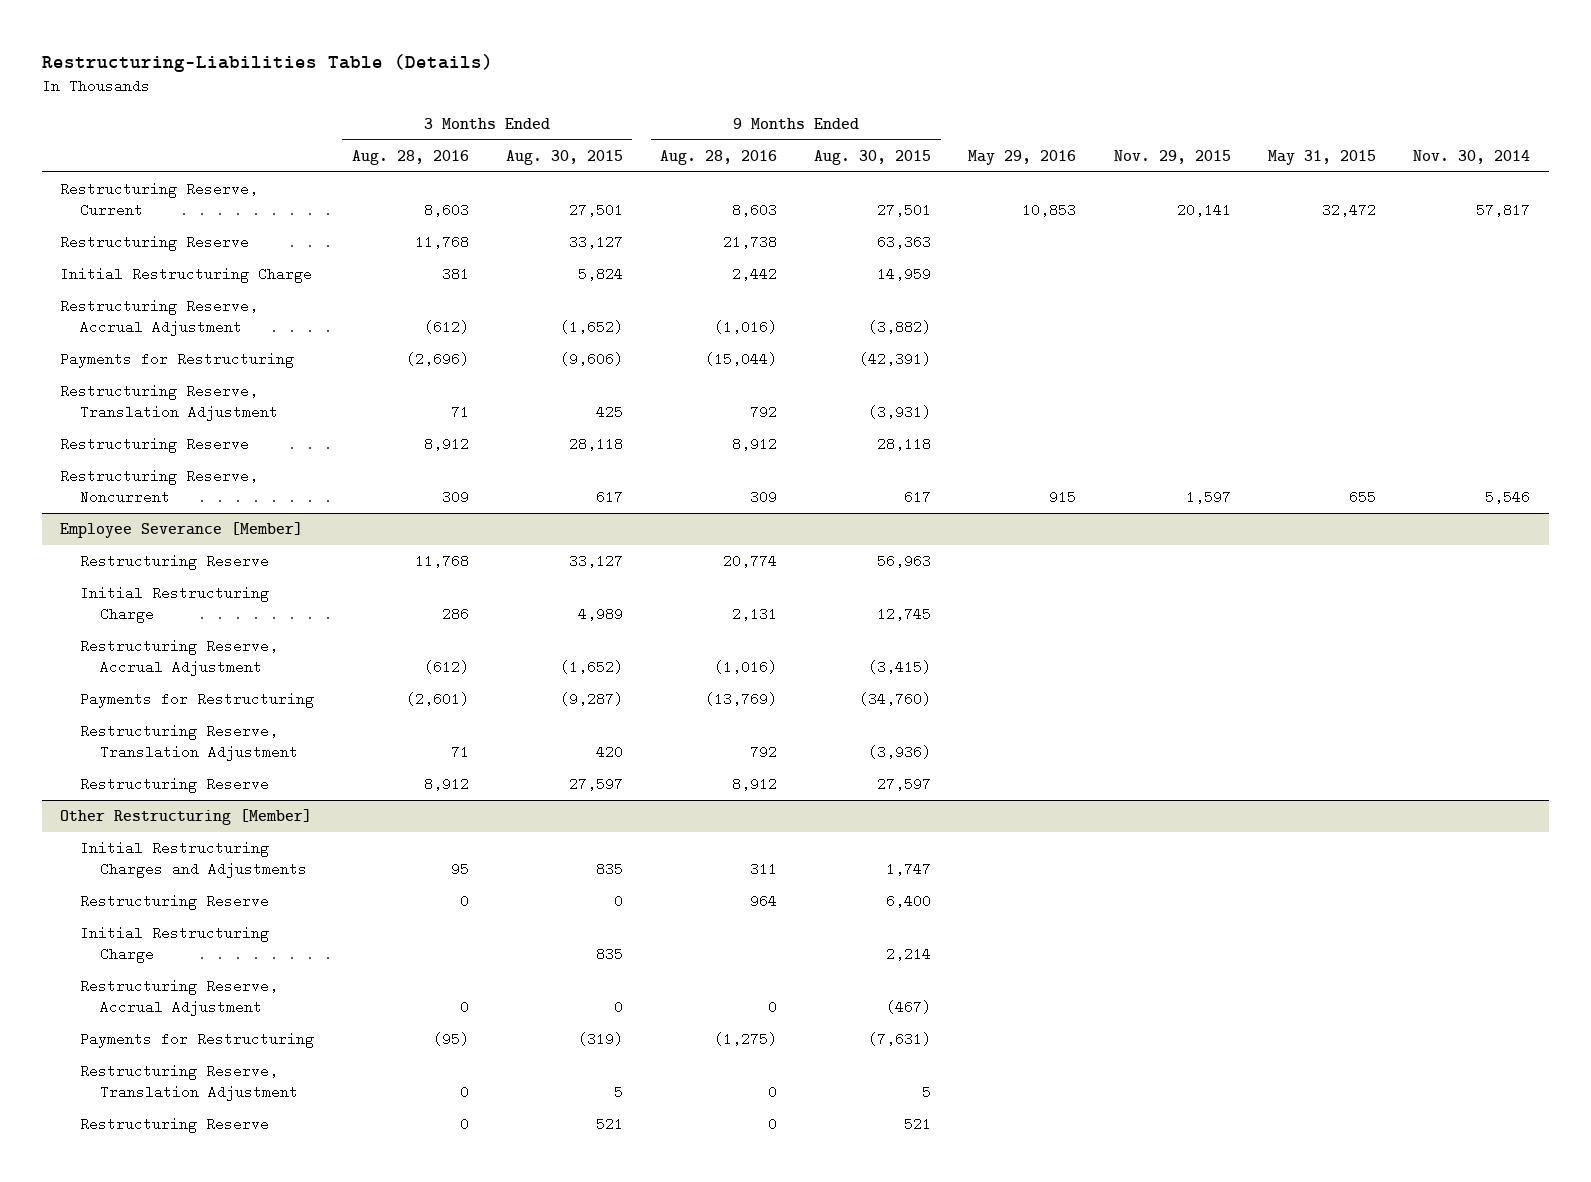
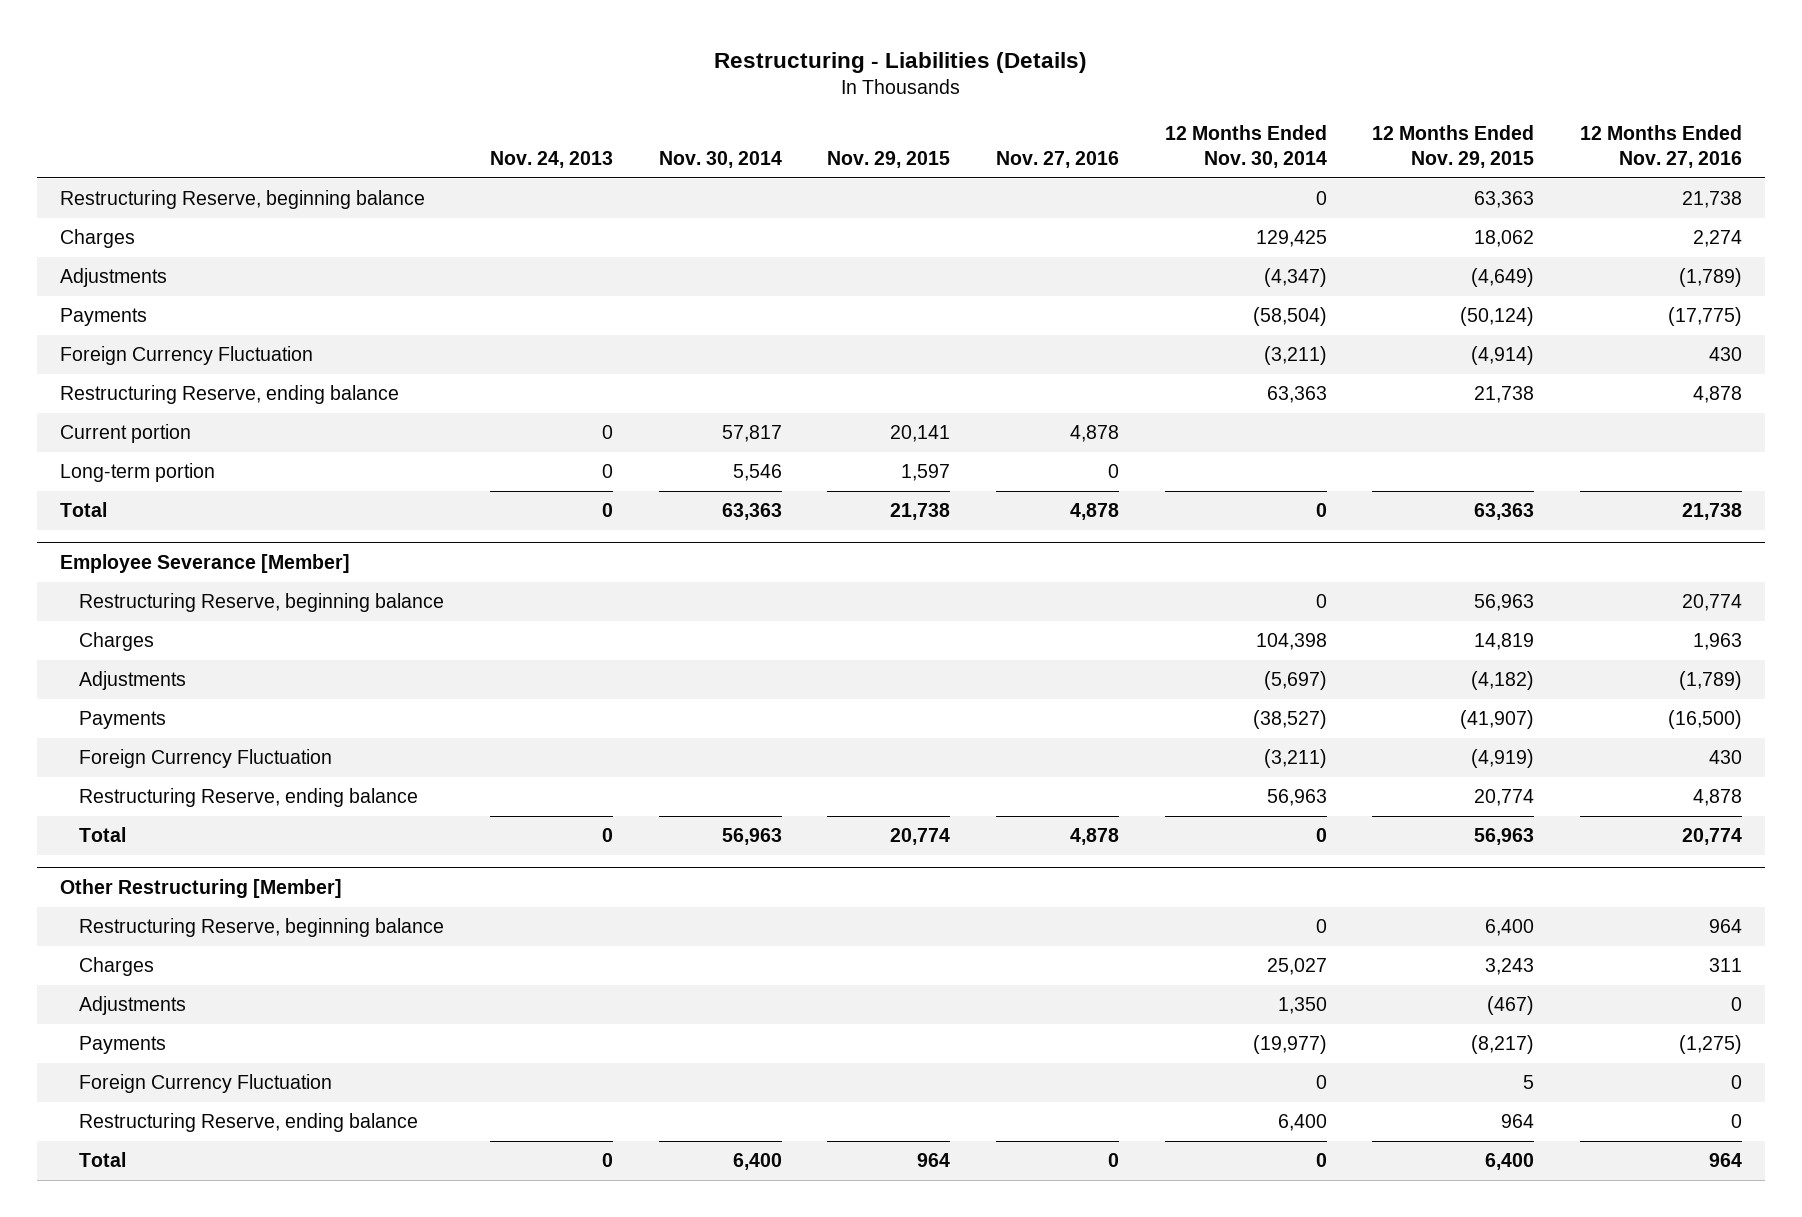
- Restructuring-Liabilities Table (Details)
+ Restructuring - Liabilities (Details)
- | 3 Months Ended Aug. 28, 2016 | 3 Months Ended Aug. 30, 2015 | 9 Months Ended Aug. 28, 2016 | 9 Months Ended Aug. 30, 2015 | May 29, 2016 | Nov. 29, 2015 | May 31, 2015 | Nov. 30, 2014
+ | Nov. 24, 2013 | Nov. 30, 2014 | Nov. 29, 2015 | Nov. 27, 2016 | 12 Months Ended Nov. 30, 2014 | 12 Months Ended Nov. 29, 2015 | 12 Months Ended Nov. 27, 2016
- Restructuring Reserve, Current | 8,603 | 27,501 | 8,603 | 27,501 | 10,853 | 20,141 | 32,472 | 57,817
- Restructuring Reserve | 11,768 | 33,127 | 21,738 | 63,363 | | | |
- Initial Restructuring Charge | 381 | 5,824 | 2,442 | 14,959 | | | |
- Restructuring Reserve, Accrual Adjustment | (612) | (1,652) | (1,016) | (3,882) | | | |
- Payments for Restructuring | (2,696) | (9,606) | (15,044) | (42,391) | | | |
- Restructuring Reserve, Translation Adjustment | 71 | 425 | 792 | (3,931) | | | |
- Restructuring Reserve | 8,912 | 28,118 | 8,912 | 28,118 | | | |
- Restructuring Reserve, Noncurrent | 309 | 617 | 309 | 617 | 915 | 1,597 | 655 | 5,546
+ Restructuring Reserve, beginning balance | | | | | 0 | 63,363 | 21,738
+ Charges | | | | | 129,425 | 18,062 | 2,274
+ Adjustments | | | | | (4,347) | (4,649) | (1,789)
+ Payments | | | | | (58,504) | (50,124) | (17,775)
+ Foreign Currency Fluctuation | | | | | (3,211) | (4,914) | 430
+ Restructuring Reserve, ending balance | | | | | 63,363 | 21,738 | 4,878
+ Current portion | 0 | 57,817 | 20,141 | 4,878 | | |
+ Long-term portion | 0 | 5,546 | 1,597 | 0 | | |
+ Total | 0 | 63,363 | 21,738 | 4,878 | 0 | 63,363 | 21,738
@ Employee Severance [Member]
- Restructuring Reserve | 11,768 | 33,127 | 20,774 | 56,963 | | | |
- Initial Restructuring Charge | 286 | 4,989 | 2,131 | 12,745 | | | |
- Restructuring Reserve, Accrual Adjustment | (612) | (1,652) | (1,016) | (3,415) | | | |
- Payments for Restructuring | (2,601) | (9,287) | (13,769) | (34,760) | | | |
- Restructuring Reserve, Translation Adjustment | 71 | 420 | 792 | (3,936) | | | |
- Restructuring Reserve | 8,912 | 27,597 | 8,912 | 27,597 | | | |
+ Restructuring Reserve, beginning balance | | | | | 0 | 56,963 | 20,774
+ Charges | | | | | 104,398 | 14,819 | 1,963
+ Adjustments | | | | | (5,697) | (4,182) | (1,789)
+ Payments | | | | | (38,527) | (41,907) | (16,500)
+ Foreign Currency Fluctuation | | | | | (3,211) | (4,919) | 430
+ Restructuring Reserve, ending balance | | | | | 56,963 | 20,774 | 4,878
+ Total | 0 | 56,963 | 20,774 | 4,878 | 0 | 56,963 | 20,774
@ Other Restructuring [Member]
- Initial Restructuring Charges and Adjustments | 95 | 835 | 311 | 1,747 | | | |
- Restructuring Reserve | 0 | 0 | 964 | 6,400 | | | |
- Initial Restructuring Charge | | 835 | | 2,214 | | | |
- Restructuring Reserve, Accrual Adjustment | 0 | 0 | 0 | (467) | | | |
- Payments for Restructuring | (95) | (319) | (1,275) | (7,631) | | | |
- Restructuring Reserve, Translation Adjustment | 0 | 5 | 0 | 5 | | | |
- Restructuring Reserve | 0 | 521 | 0 | 521 | | | |
+ Restructuring Reserve, beginning balance | | | | | 0 | 6,400 | 964
+ Charges | | | | | 25,027 | 3,243 | 311
+ Adjustments | | | | | 1,350 | (467) | 0
+ Payments | | | | | (19,977) | (8,217) | (1,275)
+ Foreign Currency Fluctuation | | | | | 0 | 5 | 0
+ Restructuring Reserve, ending balance | | | | | 6,400 | 964 | 0
+ Total | 0 | 6,400 | 964 | 0 | 0 | 6,400 | 964

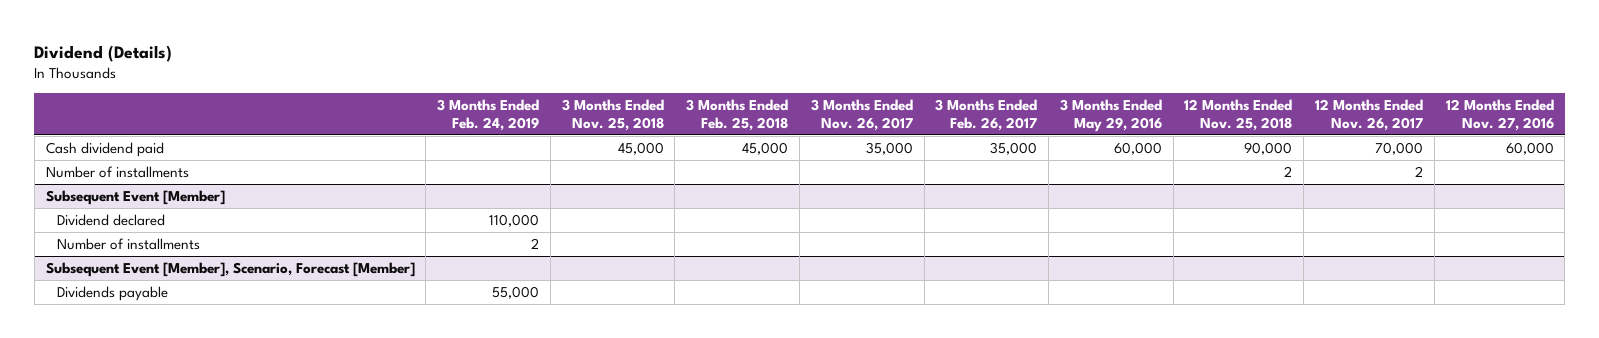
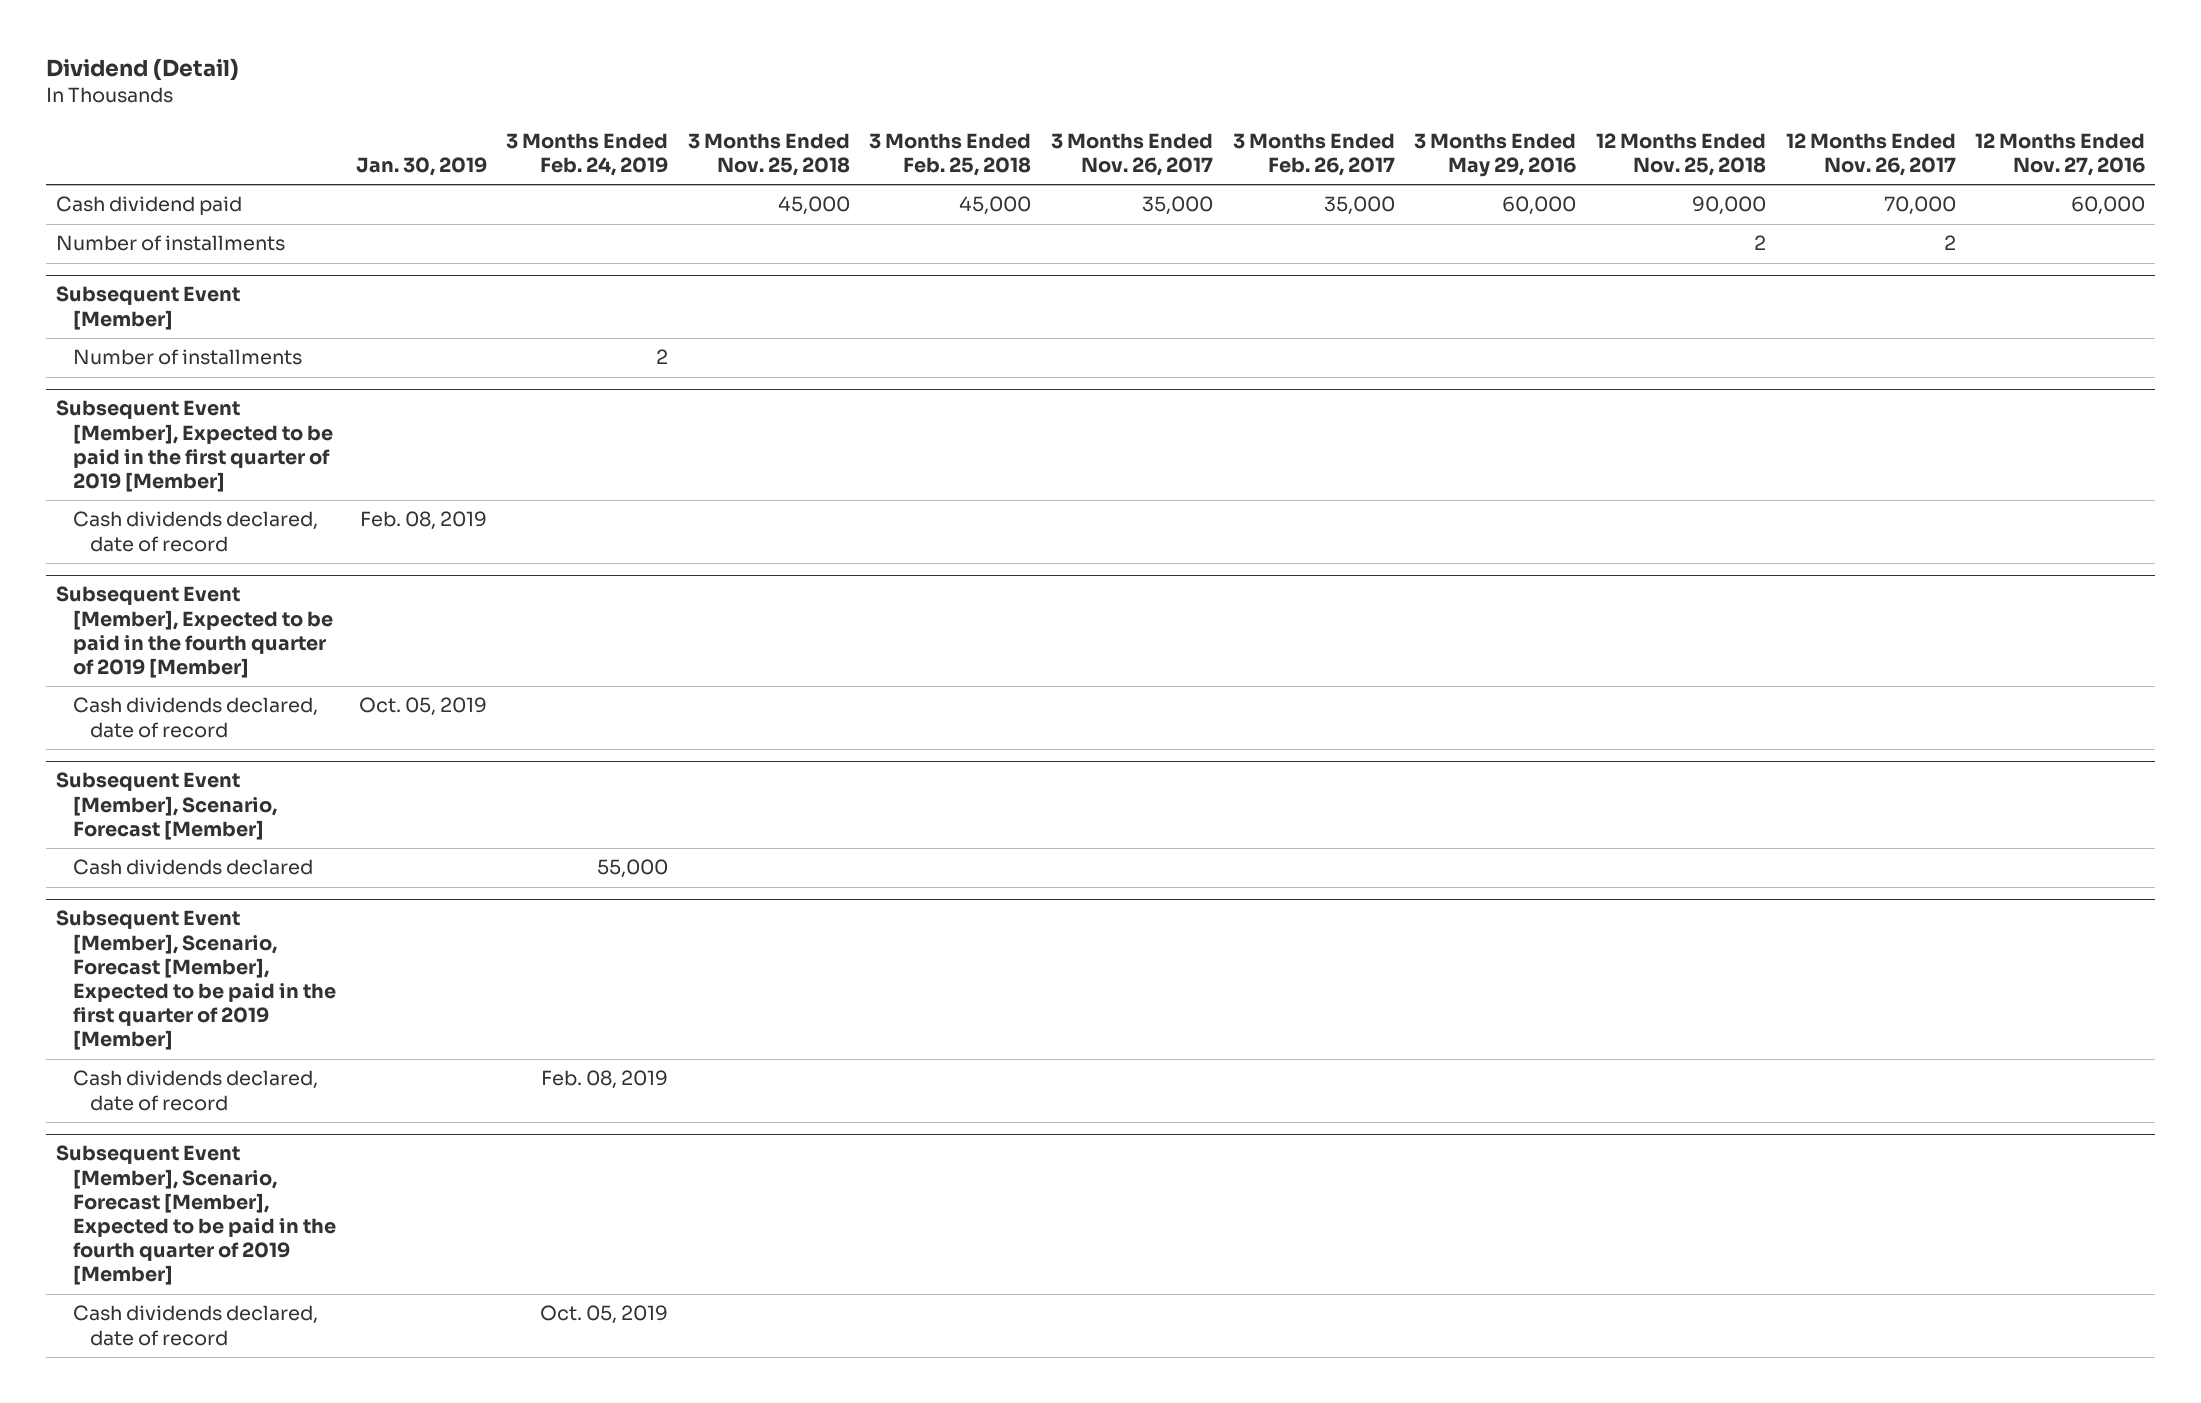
- Dividend (Details)
+ Dividend (Detail)
- | 3 Months Ended Feb. 24, 2019 | 3 Months Ended Nov. 25, 2018 | 3 Months Ended Feb. 25, 2018 | 3 Months Ended Nov. 26, 2017 | 3 Months Ended Feb. 26, 2017 | 3 Months Ended May 29, 2016 | 12 Months Ended Nov. 25, 2018 | 12 Months Ended Nov. 26, 2017 | 12 Months Ended Nov. 27, 2016
+ | Jan. 30, 2019 | 3 Months Ended Feb. 24, 2019 | 3 Months Ended Nov. 25, 2018 | 3 Months Ended Feb. 25, 2018 | 3 Months Ended Nov. 26, 2017 | 3 Months Ended Feb. 26, 2017 | 3 Months Ended May 29, 2016 | 12 Months Ended Nov. 25, 2018 | 12 Months Ended Nov. 26, 2017 | 12 Months Ended Nov. 27, 2016
@ Subsequent Event [Member]
- Dividend declared | 110,000 | | | | | | | |
+ Subsequent Event [Member], Expected to be paid in the first quarter of 2019 [Member]
+ Cash dividends declared, date of record | Feb. 08, 2019 | | | | | | | | |
+ Subsequent Event [Member], Expected to be paid in the fourth quarter of 2019 [Member]
+ Cash dividends declared, date of record | Oct. 05, 2019 | | | | | | | | |
@ Subsequent Event [Member], Scenario, Forecast [Member]
- Dividends payable | 55,000 | | | | | | | |
+ Cash dividends declared | | 55,000 | | | | | | | |
+ Subsequent Event [Member], Scenario, Forecast [Member], Expected to be paid in the first quarter of 2019 [Member]
+ Cash dividends declared, date of record | | Feb. 08, 2019 | | | | | | | |
+ Subsequent Event [Member], Scenario, Forecast [Member], Expected to be paid in the fourth quarter of 2019 [Member]
+ Cash dividends declared, date of record | | Oct. 05, 2019 | | | | | | | |

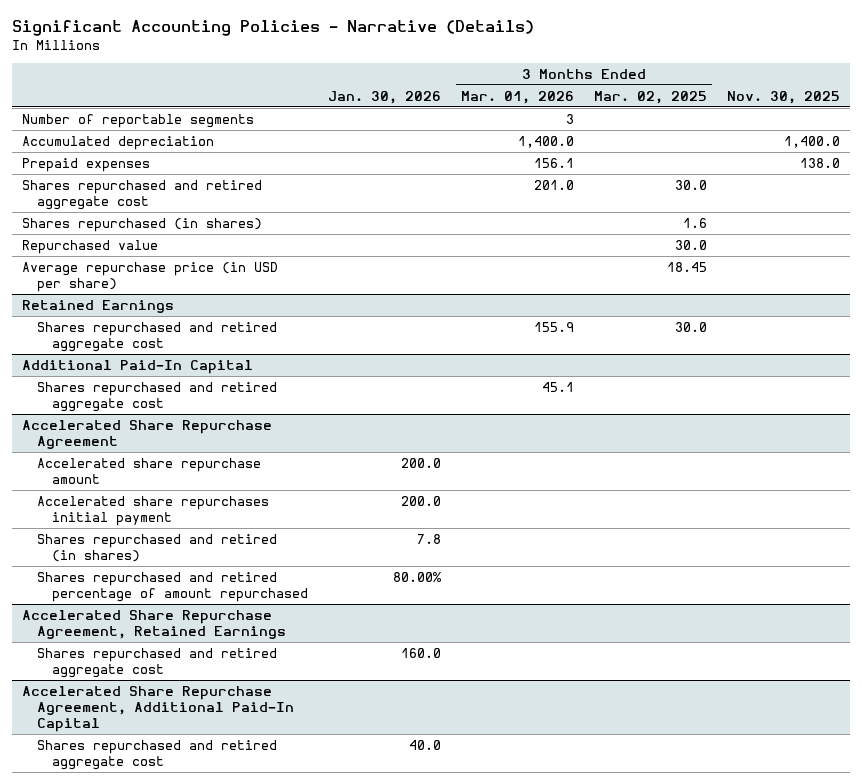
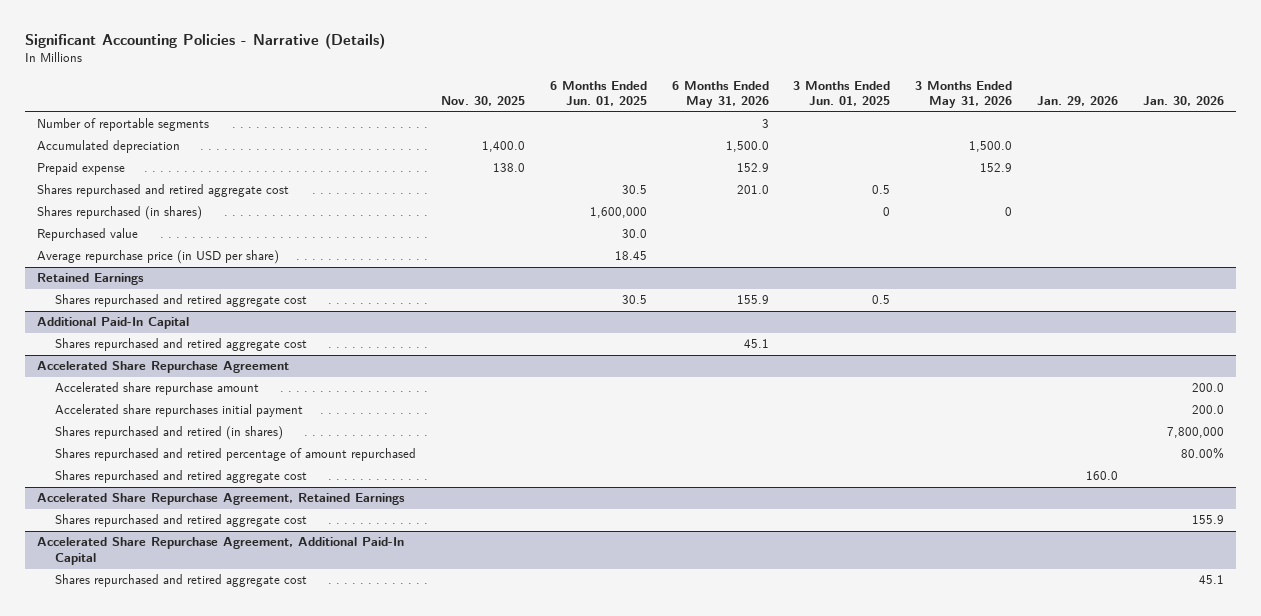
- | Jan. 30, 2026 | 3 Months Ended Mar. 01, 2026 | 3 Months Ended Mar. 02, 2025 | Nov. 30, 2025
+ | Nov. 30, 2025 | 6 Months Ended Jun. 01, 2025 | 6 Months Ended May 31, 2026 | 3 Months Ended Jun. 01, 2025 | 3 Months Ended May 31, 2026 | Jan. 29, 2026 | Jan. 30, 2026
- Prepaid expenses | | 156.1 | | 138.0
+ Prepaid expense | 138.0 | | 152.9 | | 152.9 | |
@ Accelerated Share Repurchase Agreement
- Shares repurchased and retired (in shares) | 7.8 | | |
+ Shares repurchased and retired (in shares) | | | | | | | 7,800,000
+ Shares repurchased and retired aggregate cost | | | | | | 160.0 |
@ Accelerated Share Repurchase Agreement, Retained Earnings
- Shares repurchased and retired aggregate cost | 160.0 | | |
+ Shares repurchased and retired aggregate cost | | | | | | | 155.9
@ Accelerated Share Repurchase Agreement, Additional Paid-In Capital
- Shares repurchased and retired aggregate cost | 40.0 | | |
+ Shares repurchased and retired aggregate cost | | | | | | | 45.1

